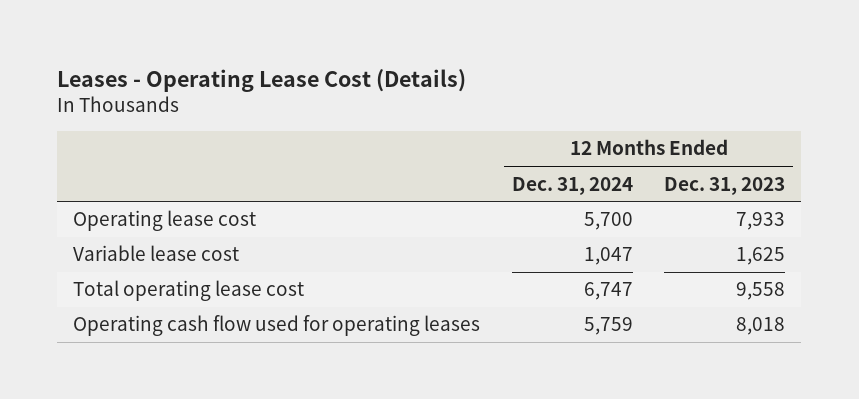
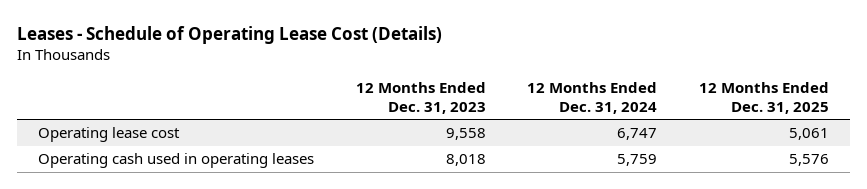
- Leases - Operating Lease Cost (Details)
+ Leases - Schedule of Operating Lease Cost (Details)
- | 12 Months Ended Dec. 31, 2024 | 12 Months Ended Dec. 31, 2023
+ | 12 Months Ended Dec. 31, 2023 | 12 Months Ended Dec. 31, 2024 | 12 Months Ended Dec. 31, 2025
- Operating lease cost | 5,700 | 7,933
- Variable lease cost | 1,047 | 1,625
- Total operating lease cost | 6,747 | 9,558
- Operating cash flow used for operating leases | 5,759 | 8,018
+ Operating lease cost | 9,558 | 6,747 | 5,061
+ Operating cash used in operating leases | 8,018 | 5,759 | 5,576

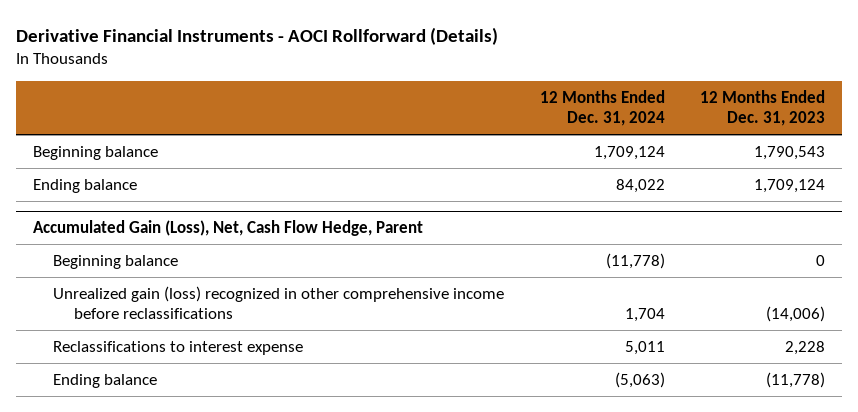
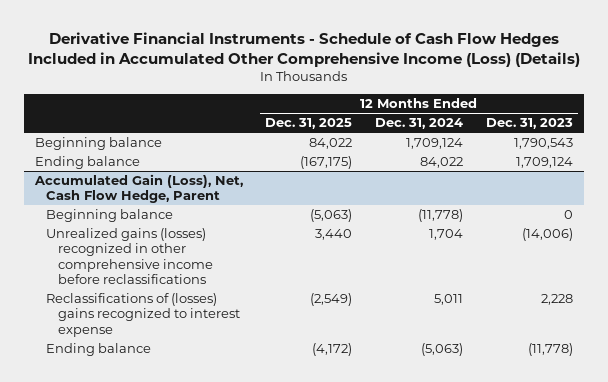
- Derivative Financial Instruments - AOCI Rollforward (Details)
+ Derivative Financial Instruments - Schedule of Cash Flow Hedges Included in Accumulated Other Comprehensive Income (Loss) (Details)
- | 12 Months Ended Dec. 31, 2024 | 12 Months Ended Dec. 31, 2023
+ | 12 Months Ended Dec. 31, 2025 | 12 Months Ended Dec. 31, 2024 | 12 Months Ended Dec. 31, 2023
@ Accumulated Gain (Loss), Net, Cash Flow Hedge, Parent
- Unrealized gain (loss) recognized in other comprehensive income before reclassifications | 1,704 | (14,006)
- Reclassifications to interest expense | 5,011 | 2,228
+ Unrealized gains (losses) recognized in other comprehensive income before reclassifications | 3,440 | 1,704 | (14,006)
+ Reclassifications of (losses) gains recognized to interest expense | (2,549) | 5,011 | 2,228

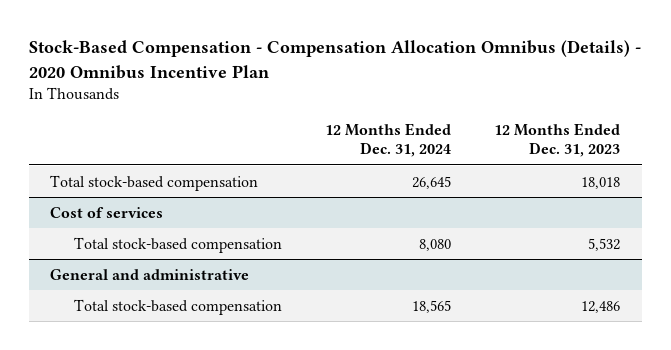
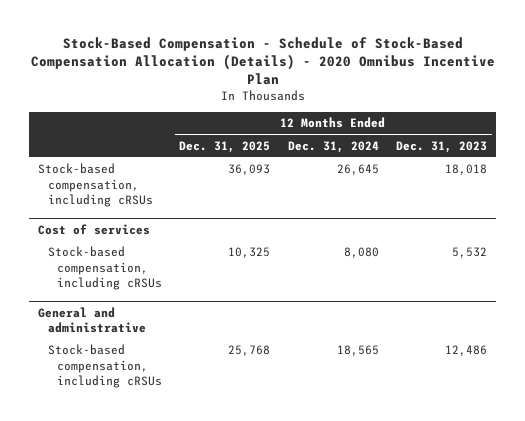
- Stock-Based Compensation - Compensation Allocation Omnibus (Details) - 2020 Omnibus Incentive Plan
+ Stock-Based Compensation - Schedule of Stock-Based Compensation Allocation (Details) - 2020 Omnibus Incentive Plan
- | 12 Months Ended Dec. 31, 2024 | 12 Months Ended Dec. 31, 2023
+ | 12 Months Ended Dec. 31, 2025 | 12 Months Ended Dec. 31, 2024 | 12 Months Ended Dec. 31, 2023
- Total stock-based compensation | 26,645 | 18,018
+ Stock-based compensation, including cRSUs | 36,093 | 26,645 | 18,018
@ Cost of services
- Total stock-based compensation | 8,080 | 5,532
+ Stock-based compensation, including cRSUs | 10,325 | 8,080 | 5,532
@ General and administrative
- Total stock-based compensation | 18,565 | 12,486
+ Stock-based compensation, including cRSUs | 25,768 | 18,565 | 12,486

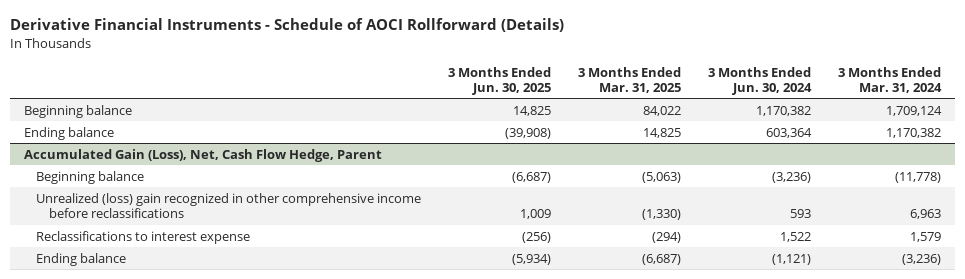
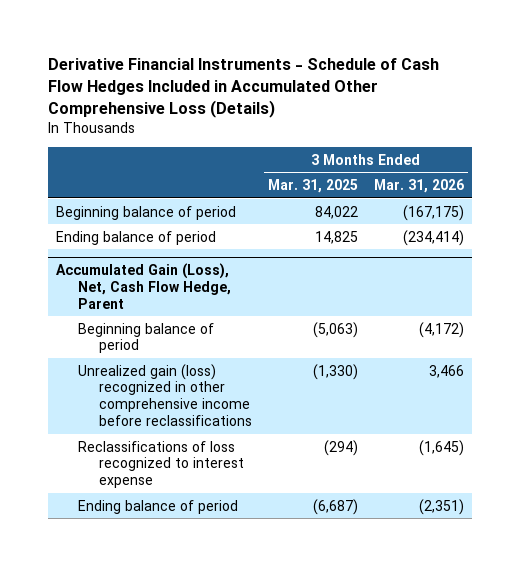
- Derivative Financial Instruments - Schedule of AOCI Rollforward (Details)
+ Derivative Financial Instruments - Schedule of Cash Flow Hedges Included in Accumulated Other Comprehensive Loss (Details)
- | 3 Months Ended Jun. 30, 2025 | 3 Months Ended Mar. 31, 2025 | 3 Months Ended Jun. 30, 2024 | 3 Months Ended Mar. 31, 2024
+ | 3 Months Ended Mar. 31, 2025 | 3 Months Ended Mar. 31, 2026
- Beginning balance | 14,825 | 84,022 | 1,170,382 | 1,709,124
- Ending balance | (39,908) | 14,825 | 603,364 | 1,170,382
+ Beginning balance of period | 84,022 | (167,175)
+ Ending balance of period | 14,825 | (234,414)
@ Accumulated Gain (Loss), Net, Cash Flow Hedge, Parent
- Beginning balance | (6,687) | (5,063) | (3,236) | (11,778)
- Unrealized (loss) gain recognized in other comprehensive income before reclassifications | 1,009 | (1,330) | 593 | 6,963
- Reclassifications to interest expense | (256) | (294) | 1,522 | 1,579
- Ending balance | (5,934) | (6,687) | (1,121) | (3,236)
+ Beginning balance of period | (5,063) | (4,172)
+ Unrealized gain (loss) recognized in other comprehensive income before reclassifications | (1,330) | 3,466
+ Reclassifications of loss recognized to interest expense | (294) | (1,645)
+ Ending balance of period | (6,687) | (2,351)

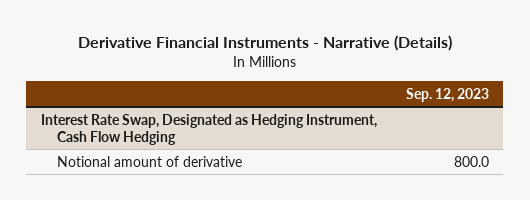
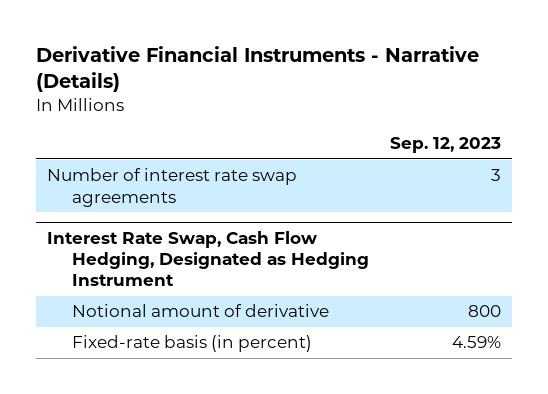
- Interest Rate Swap, Designated as Hedging Instrument, Cash Flow Hedging
- Notional amount of derivative | 800.0
+ Number of interest rate swap agreements | 3
+ Interest Rate Swap, Cash Flow Hedging, Designated as Hedging Instrument
+ Notional amount of derivative | 800
+ Fixed-rate basis (in percent) | 4.59%

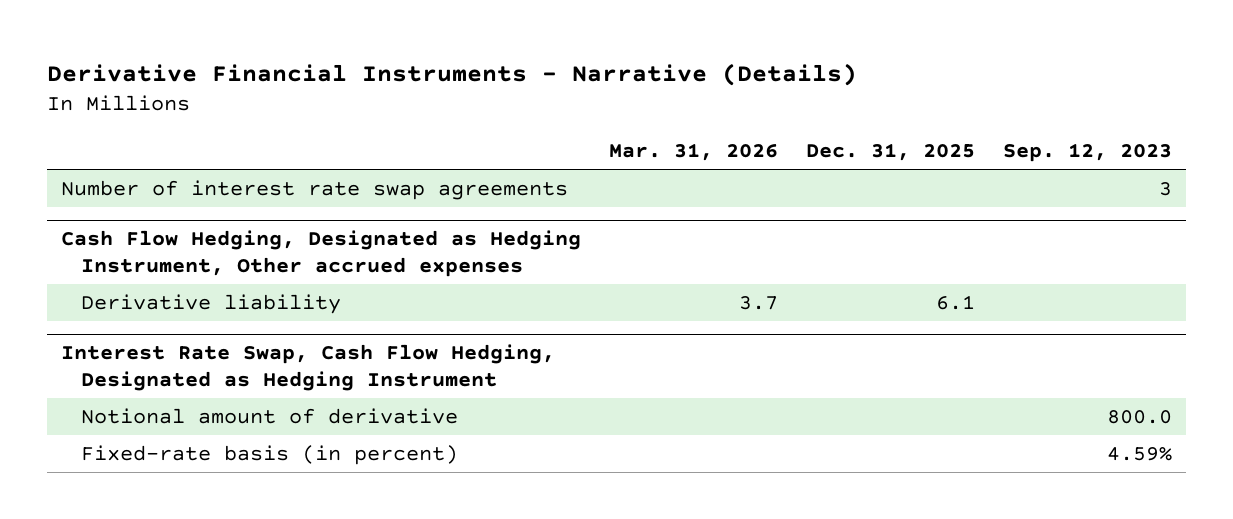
- | Sep. 12, 2023
+ | Mar. 31, 2026 | Dec. 31, 2025 | Sep. 12, 2023
+ Cash Flow Hedging, Designated as Hedging Instrument, Other accrued expenses
+ Derivative liability | 3.7 | 6.1 |
@ Interest Rate Swap, Cash Flow Hedging, Designated as Hedging Instrument
- Notional amount of derivative | 800
+ Notional amount of derivative | | | 800.0

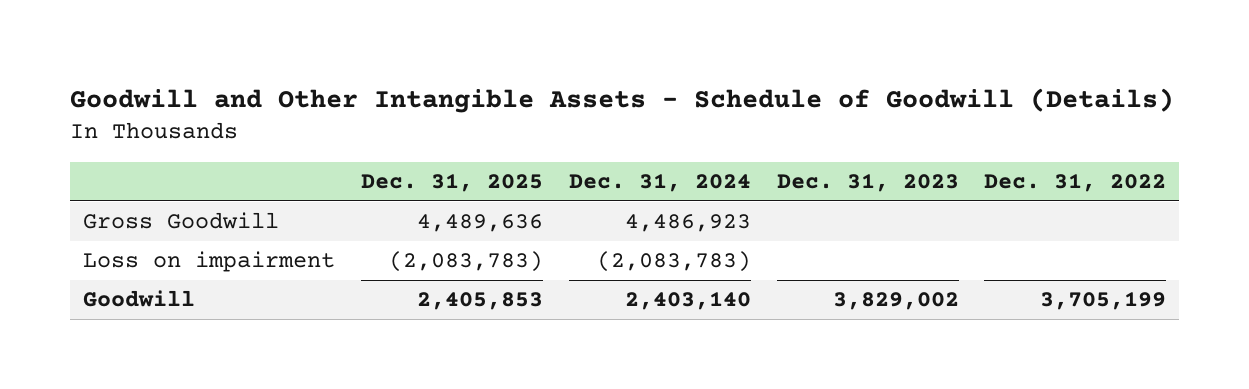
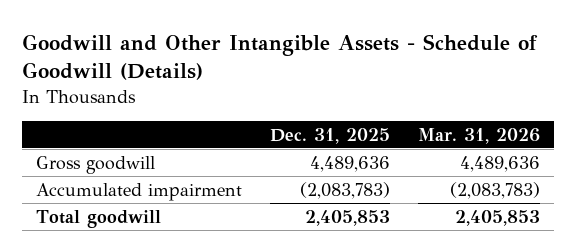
- | Dec. 31, 2025 | Dec. 31, 2024 | Dec. 31, 2023 | Dec. 31, 2022
+ | Dec. 31, 2025 | Mar. 31, 2026
- Gross Goodwill | 4,489,636 | 4,486,923 | |
- Loss on impairment | (2,083,783) | (2,083,783) | |
- Goodwill | 2,405,853 | 2,403,140 | 3,829,002 | 3,705,199
+ Gross goodwill | 4,489,636 | 4,489,636
+ Accumulated impairment | (2,083,783) | (2,083,783)
+ Total goodwill | 2,405,853 | 2,405,853

